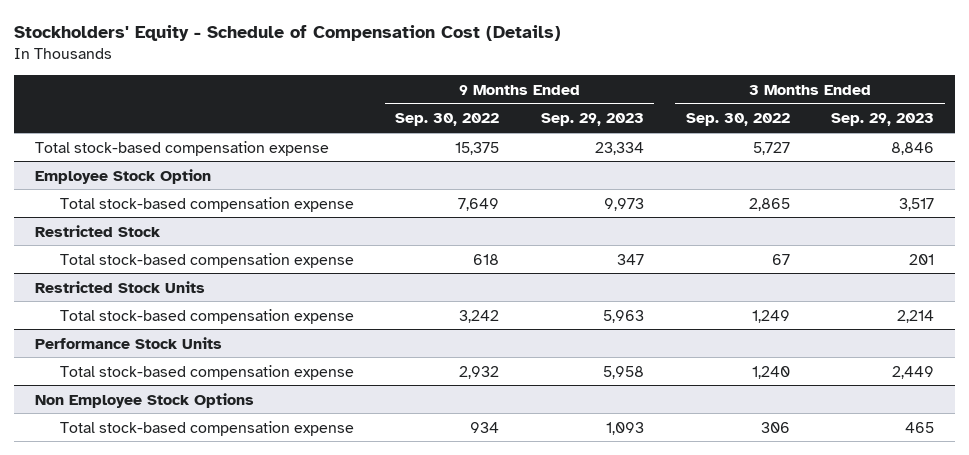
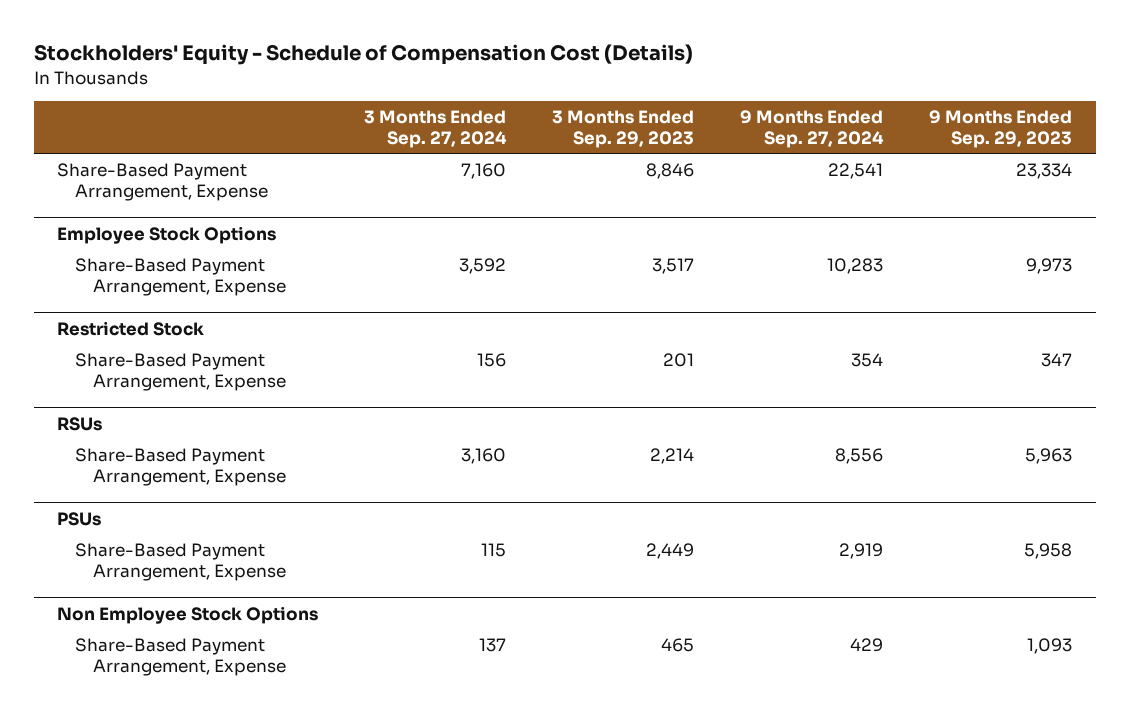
- | 9 Months Ended Sep. 30, 2022 | 9 Months Ended Sep. 29, 2023 | 3 Months Ended Sep. 30, 2022 | 3 Months Ended Sep. 29, 2023
+ | 3 Months Ended Sep. 27, 2024 | 3 Months Ended Sep. 29, 2023 | 9 Months Ended Sep. 27, 2024 | 9 Months Ended Sep. 29, 2023
- Total stock-based compensation expense | 15,375 | 23,334 | 5,727 | 8,846
- Employee Stock Option
- Total stock-based compensation expense | 7,649 | 9,973 | 2,865 | 3,517
+ Share-Based Payment Arrangement, Expense | 7,160 | 8,846 | 22,541 | 23,334
+ Employee Stock Options
+ Share-Based Payment Arrangement, Expense | 3,592 | 3,517 | 10,283 | 9,973
@ Restricted Stock
- Total stock-based compensation expense | 618 | 347 | 67 | 201
- Restricted Stock Units
- Total stock-based compensation expense | 3,242 | 5,963 | 1,249 | 2,214
- Performance Stock Units
- Total stock-based compensation expense | 2,932 | 5,958 | 1,240 | 2,449
@ Restricted Stock
+ Share-Based Payment Arrangement, Expense | 156 | 201 | 354 | 347
+ RSUs
+ Share-Based Payment Arrangement, Expense | 3,160 | 2,214 | 8,556 | 5,963
+ PSUs
+ Share-Based Payment Arrangement, Expense | 115 | 2,449 | 2,919 | 5,958
@ Non Employee Stock Options
- Total stock-based compensation expense | 934 | 1,093 | 306 | 465
+ Share-Based Payment Arrangement, Expense | 137 | 465 | 429 | 1,093

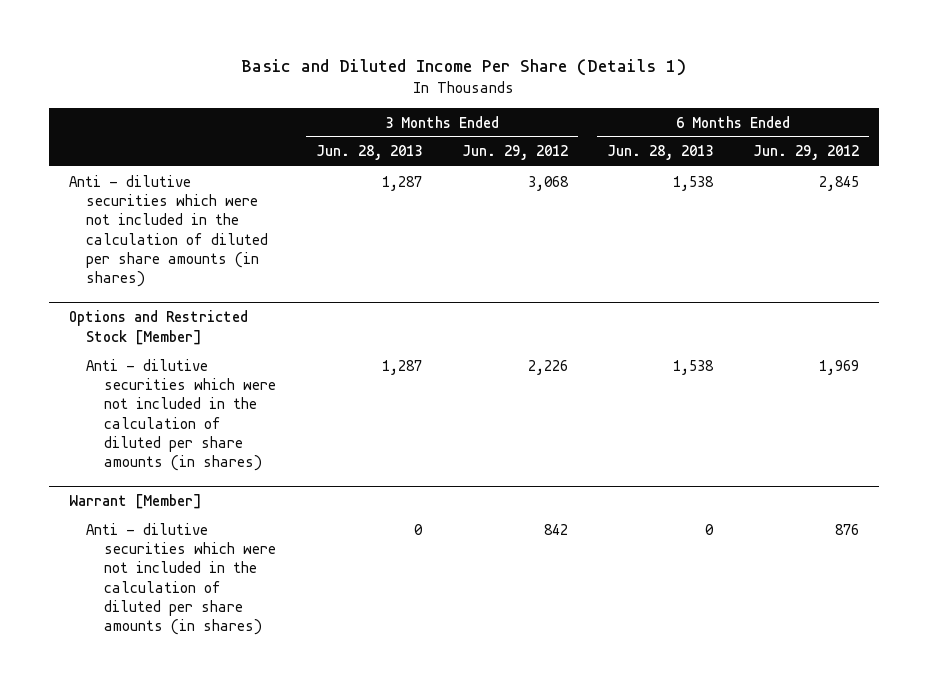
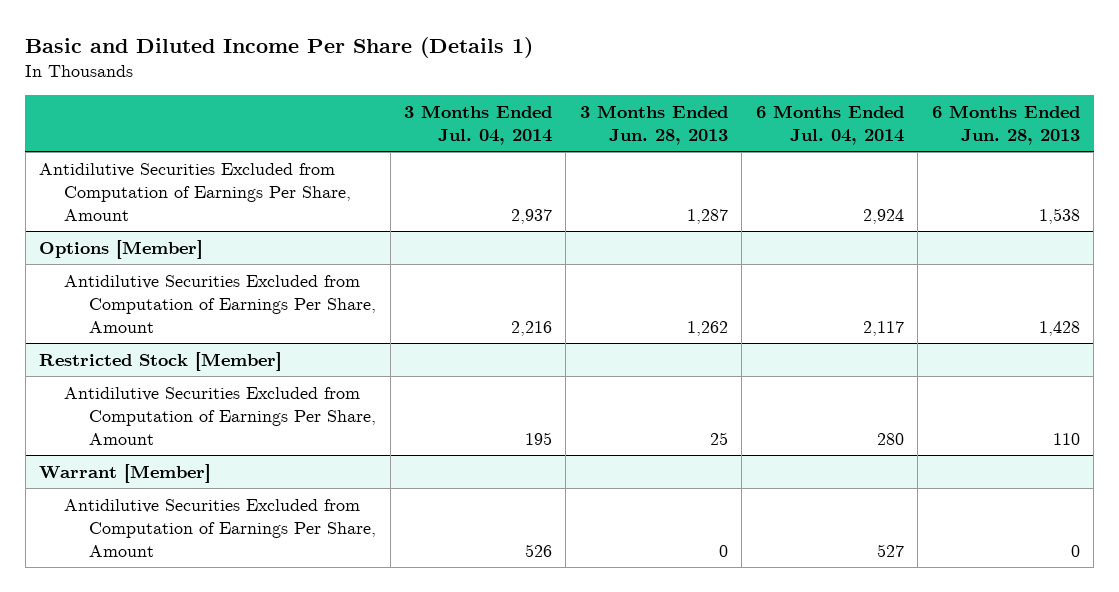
- | 3 Months Ended Jun. 28, 2013 | 3 Months Ended Jun. 29, 2012 | 6 Months Ended Jun. 28, 2013 | 6 Months Ended Jun. 29, 2012
+ | 3 Months Ended Jul. 04, 2014 | 3 Months Ended Jun. 28, 2013 | 6 Months Ended Jul. 04, 2014 | 6 Months Ended Jun. 28, 2013
- Anti - dilutive securities which were not included in the calculation of diluted per share amounts (in shares) | 1,287 | 3,068 | 1,538 | 2,845
- Options and Restricted Stock [Member]
- Anti - dilutive securities which were not included in the calculation of diluted per share amounts (in shares) | 1,287 | 2,226 | 1,538 | 1,969
+ Antidilutive Securities Excluded from Computation of Earnings Per Share, Amount | 2,937 | 1,287 | 2,924 | 1,538
+ Options [Member]
+ Antidilutive Securities Excluded from Computation of Earnings Per Share, Amount | 2,216 | 1,262 | 2,117 | 1,428
+ Restricted Stock [Member]
+ Antidilutive Securities Excluded from Computation of Earnings Per Share, Amount | 195 | 25 | 280 | 110
@ Warrant [Member]
- Anti - dilutive securities which were not included in the calculation of diluted per share amounts (in shares) | 0 | 842 | 0 | 876
+ Antidilutive Securities Excluded from Computation of Earnings Per Share, Amount | 526 | 0 | 527 | 0

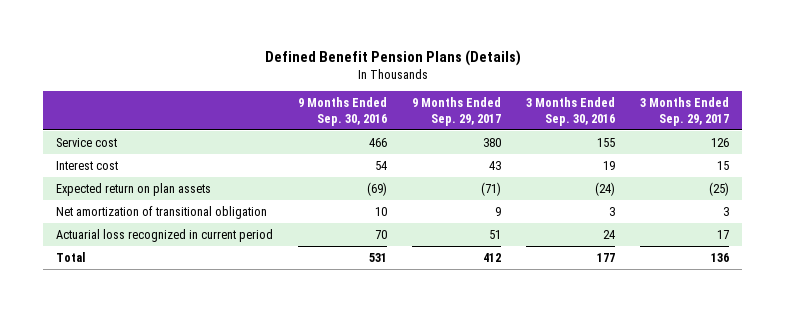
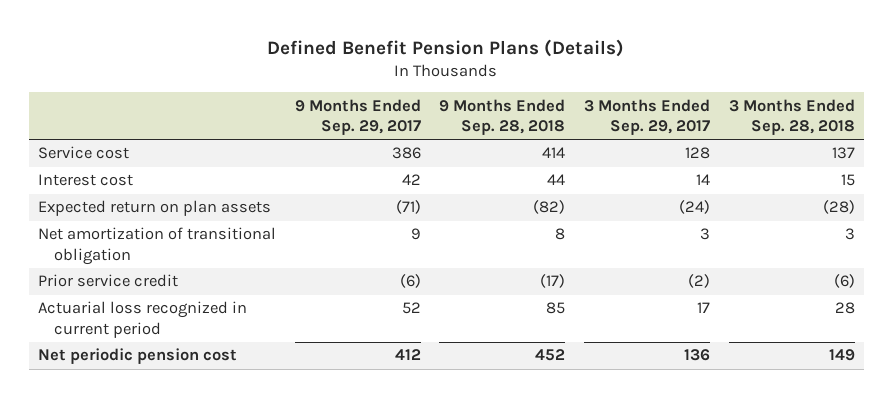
- | 9 Months Ended Sep. 30, 2016 | 9 Months Ended Sep. 29, 2017 | 3 Months Ended Sep. 30, 2016 | 3 Months Ended Sep. 29, 2017
+ | 9 Months Ended Sep. 29, 2017 | 9 Months Ended Sep. 28, 2018 | 3 Months Ended Sep. 29, 2017 | 3 Months Ended Sep. 28, 2018
- Service cost | 466 | 380 | 155 | 126
- Interest cost | 54 | 43 | 19 | 15
- Expected return on plan assets | (69) | (71) | (24) | (25)
+ Service cost | 386 | 414 | 128 | 137
+ Interest cost | 42 | 44 | 14 | 15
+ Expected return on plan assets | (71) | (82) | (24) | (28)
- Actuarial loss recognized in current period | 70 | 51 | 24 | 17
- Total | 531 | 412 | 177 | 136
+ Prior service credit | (6) | (17) | (2) | (6)
+ Actuarial loss recognized in current period | 52 | 85 | 17 | 28
+ Net periodic pension cost | 412 | 452 | 136 | 149

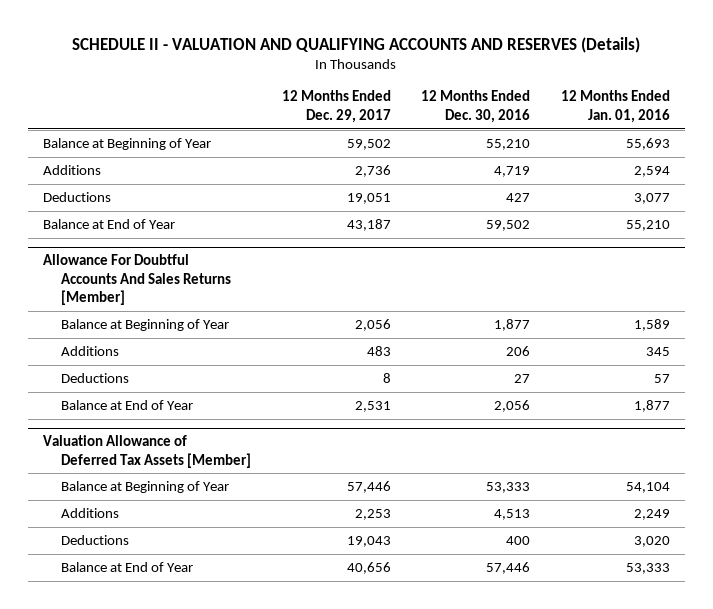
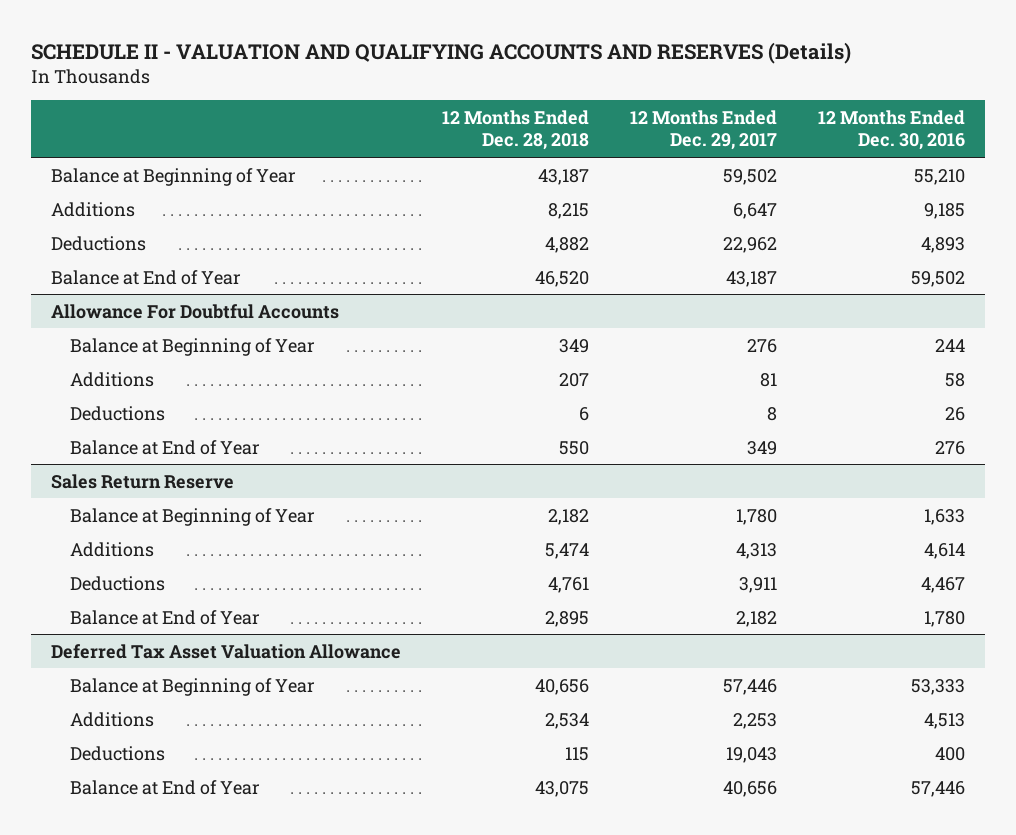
- | 12 Months Ended Dec. 29, 2017 | 12 Months Ended Dec. 30, 2016 | 12 Months Ended Jan. 01, 2016
+ | 12 Months Ended Dec. 28, 2018 | 12 Months Ended Dec. 29, 2017 | 12 Months Ended Dec. 30, 2016
- Additions | 2,736 | 4,719 | 2,594
- Deductions | 19,051 | 427 | 3,077
+ Additions | 8,215 | 6,647 | 9,185
+ Deductions | 4,882 | 22,962 | 4,893
- Allowance For Doubtful Accounts And Sales Returns [Member]
- Balance at Beginning of Year | 2,056 | 1,877 | 1,589
- Additions | 483 | 206 | 345
- Deductions | 8 | 27 | 57
- Balance at End of Year | 2,531 | 2,056 | 1,877
- Valuation Allowance of Deferred Tax Assets [Member]
+ Allowance For Doubtful Accounts
+ Balance at Beginning of Year | 349 | 276 | 244
+ Additions | 207 | 81 | 58
+ Deductions | 6 | 8 | 26
+ Balance at End of Year | 550 | 349 | 276
+ Sales Return Reserve
+ Balance at Beginning of Year | 2,182 | 1,780 | 1,633
+ Additions | 5,474 | 4,313 | 4,614
+ Deductions | 4,761 | 3,911 | 4,467
+ Balance at End of Year | 2,895 | 2,182 | 1,780
+ Deferred Tax Asset Valuation Allowance

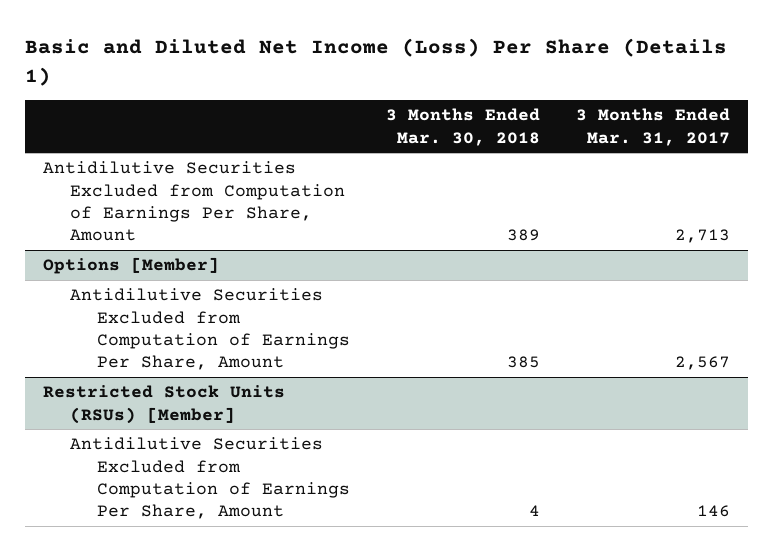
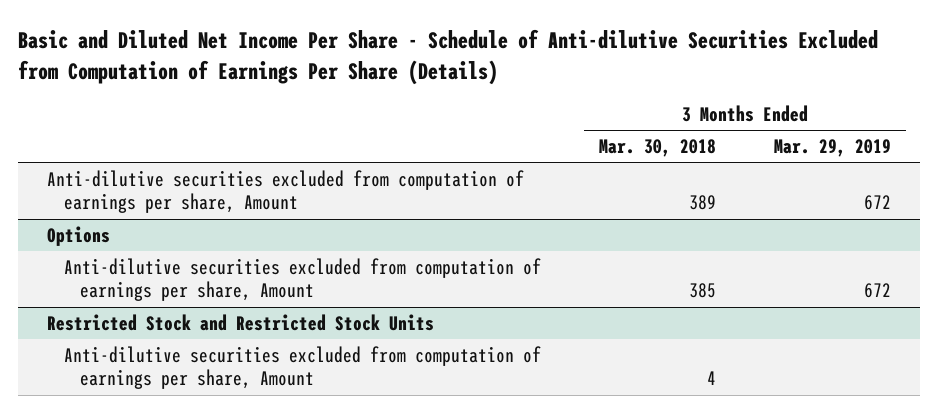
- Basic and Diluted Net Income (Loss) Per Share (Details 1)
+ Basic and Diluted Net Income Per Share - Schedule of Anti-dilutive Securities Excluded from Computation of Earnings Per Share (Details)
- | 3 Months Ended Mar. 30, 2018 | 3 Months Ended Mar. 31, 2017
+ | 3 Months Ended Mar. 30, 2018 | 3 Months Ended Mar. 29, 2019
- Antidilutive Securities Excluded from Computation of Earnings Per Share, Amount | 389 | 2,713
- Options [Member]
- Antidilutive Securities Excluded from Computation of Earnings Per Share, Amount | 385 | 2,567
- Restricted Stock Units (RSUs) [Member]
- Antidilutive Securities Excluded from Computation of Earnings Per Share, Amount | 4 | 146
+ Anti-dilutive securities excluded from computation of earnings per share, Amount | 389 | 672
+ Options
+ Anti-dilutive securities excluded from computation of earnings per share, Amount | 385 | 672
+ Restricted Stock and Restricted Stock Units
+ Anti-dilutive securities excluded from computation of earnings per share, Amount | 4 |

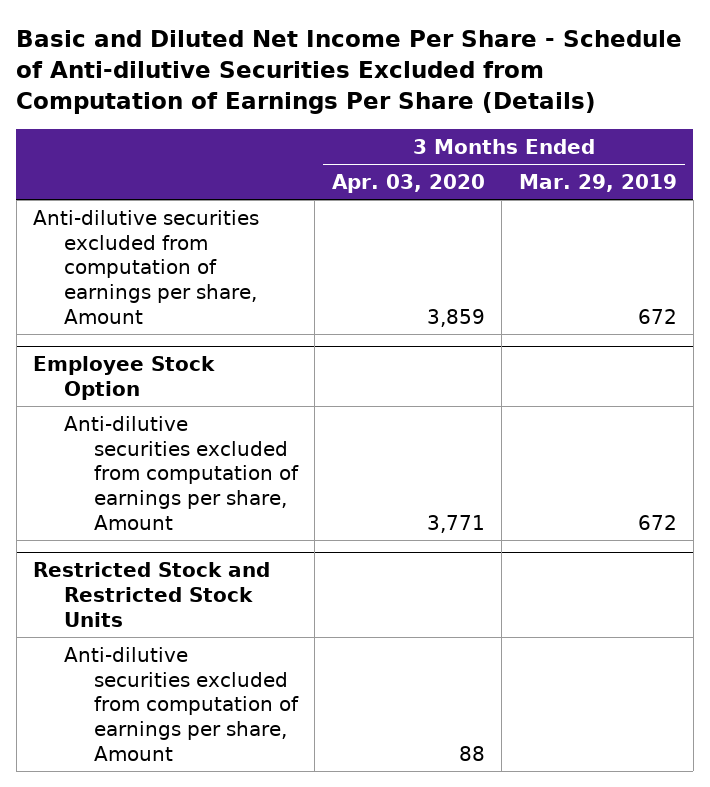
- | 3 Months Ended Mar. 30, 2018 | 3 Months Ended Mar. 29, 2019
+ | 3 Months Ended Apr. 03, 2020 | 3 Months Ended Mar. 29, 2019
- Options
+ Employee Stock Option

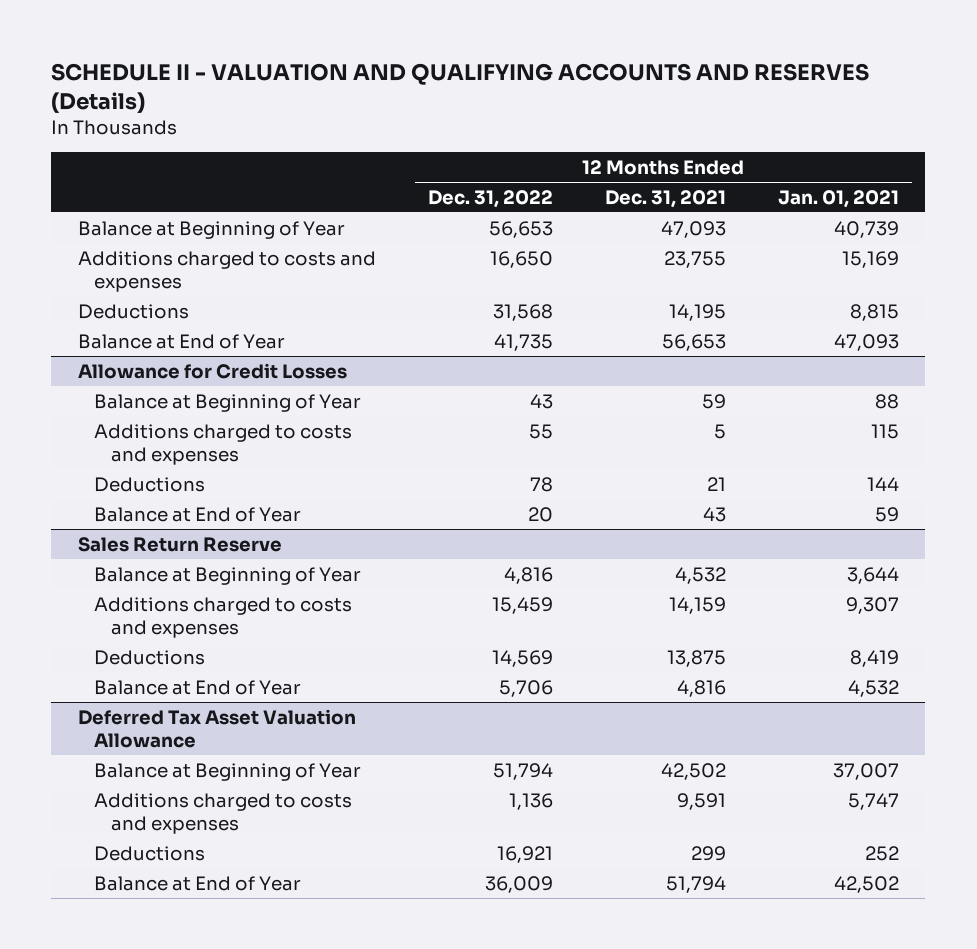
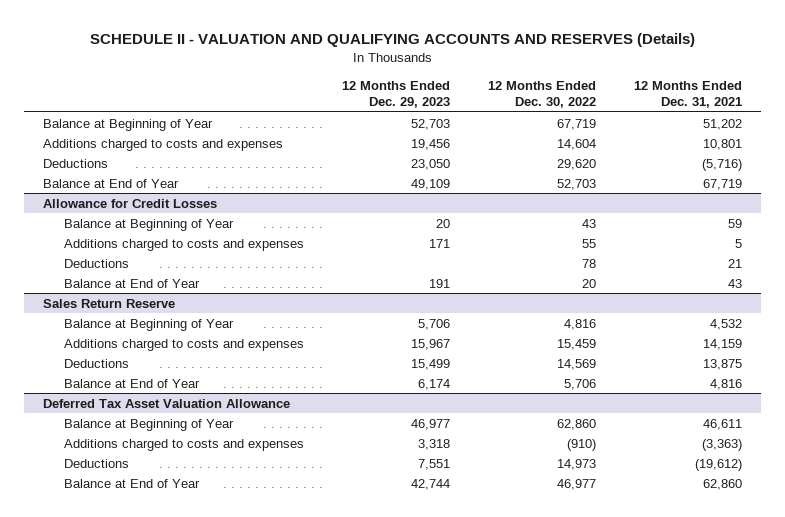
- | 12 Months Ended Dec. 31, 2022 | 12 Months Ended Dec. 31, 2021 | 12 Months Ended Jan. 01, 2021
+ | 12 Months Ended Dec. 29, 2023 | 12 Months Ended Dec. 30, 2022 | 12 Months Ended Dec. 31, 2021
- Balance at Beginning of Year | 56,653 | 47,093 | 40,739
- Additions charged to costs and expenses | 16,650 | 23,755 | 15,169
- Deductions | 31,568 | 14,195 | 8,815
- Balance at End of Year | 41,735 | 56,653 | 47,093
+ Balance at Beginning of Year | 52,703 | 67,719 | 51,202
+ Additions charged to costs and expenses | 19,456 | 14,604 | 10,801
+ Deductions | 23,050 | 29,620 | (5,716)
+ Balance at End of Year | 49,109 | 52,703 | 67,719
@ Deferred Tax Asset Valuation Allowance
- Balance at Beginning of Year | 51,794 | 42,502 | 37,007
- Additions charged to costs and expenses | 1,136 | 9,591 | 5,747
- Deductions | 16,921 | 299 | 252
- Balance at End of Year | 36,009 | 51,794 | 42,502
+ Balance at Beginning of Year | 46,977 | 62,860 | 46,611
+ Additions charged to costs and expenses | 3,318 | (910) | (3,363)
+ Deductions | 7,551 | 14,973 | (19,612)
+ Balance at End of Year | 42,744 | 46,977 | 62,860

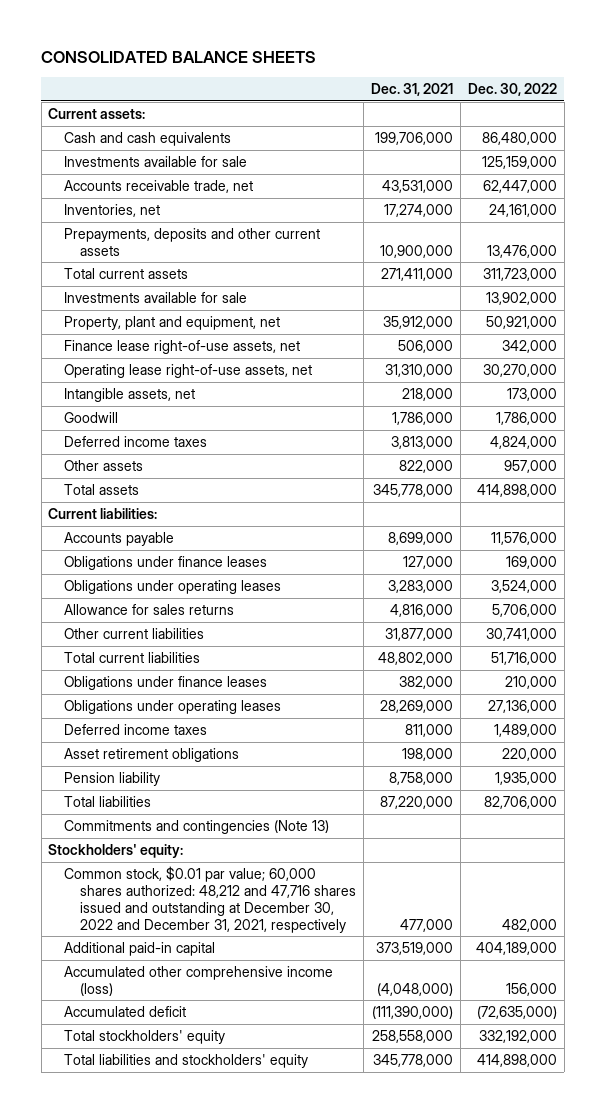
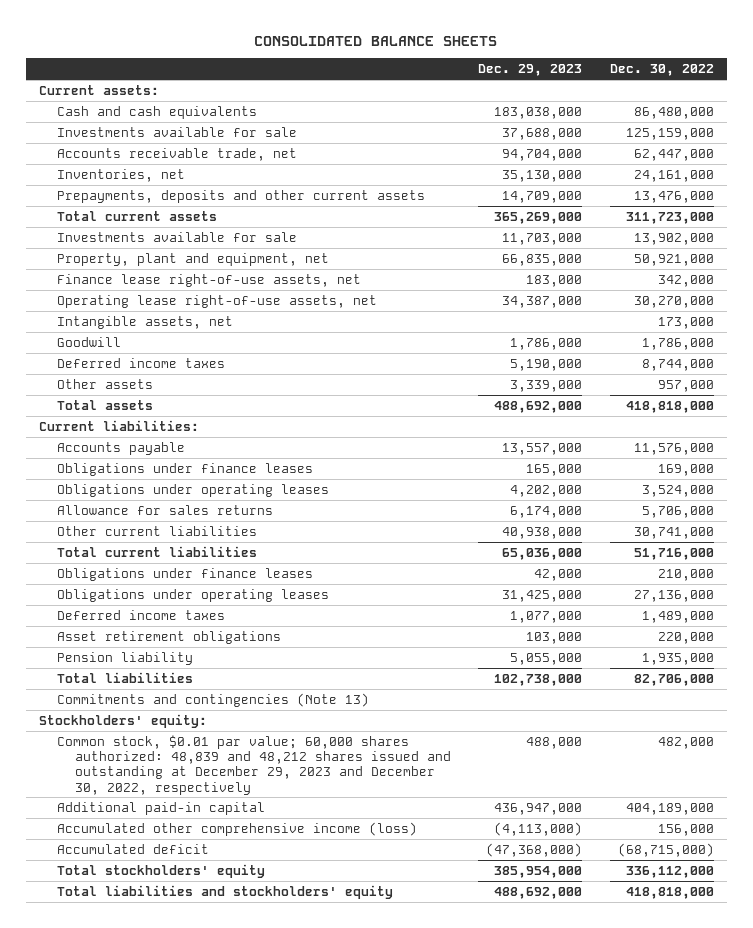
- | Dec. 31, 2021 | Dec. 30, 2022
+ | Dec. 29, 2023 | Dec. 30, 2022
- Deferred income taxes | 3,813,000 | 4,824,000
+ Deferred income taxes | 5,190,000 | 8,744,000
- Total assets | 345,778,000 | 414,898,000
+ Total assets | 488,692,000 | 418,818,000
- Common stock, $0.01 par value; 60,000 shares authorized: 48,212 and 47,716 shares issued and outstanding at December 30, 2022 and December 31, 2021, respectively | 477,000 | 482,000
+ Common stock, $0.01 par value; 60,000 shares authorized: 48,839 and 48,212 shares issued and outstanding at December 29, 2023 and December 30, 2022, respectively | 488,000 | 482,000
- Accumulated deficit | (111,390,000) | (72,635,000)
- Total stockholders' equity | 258,558,000 | 332,192,000
- Total liabilities and stockholders' equity | 345,778,000 | 414,898,000
+ Accumulated deficit | (47,368,000) | (68,715,000)
+ Total stockholders' equity | 385,954,000 | 336,112,000
+ Total liabilities and stockholders' equity | 488,692,000 | 418,818,000

